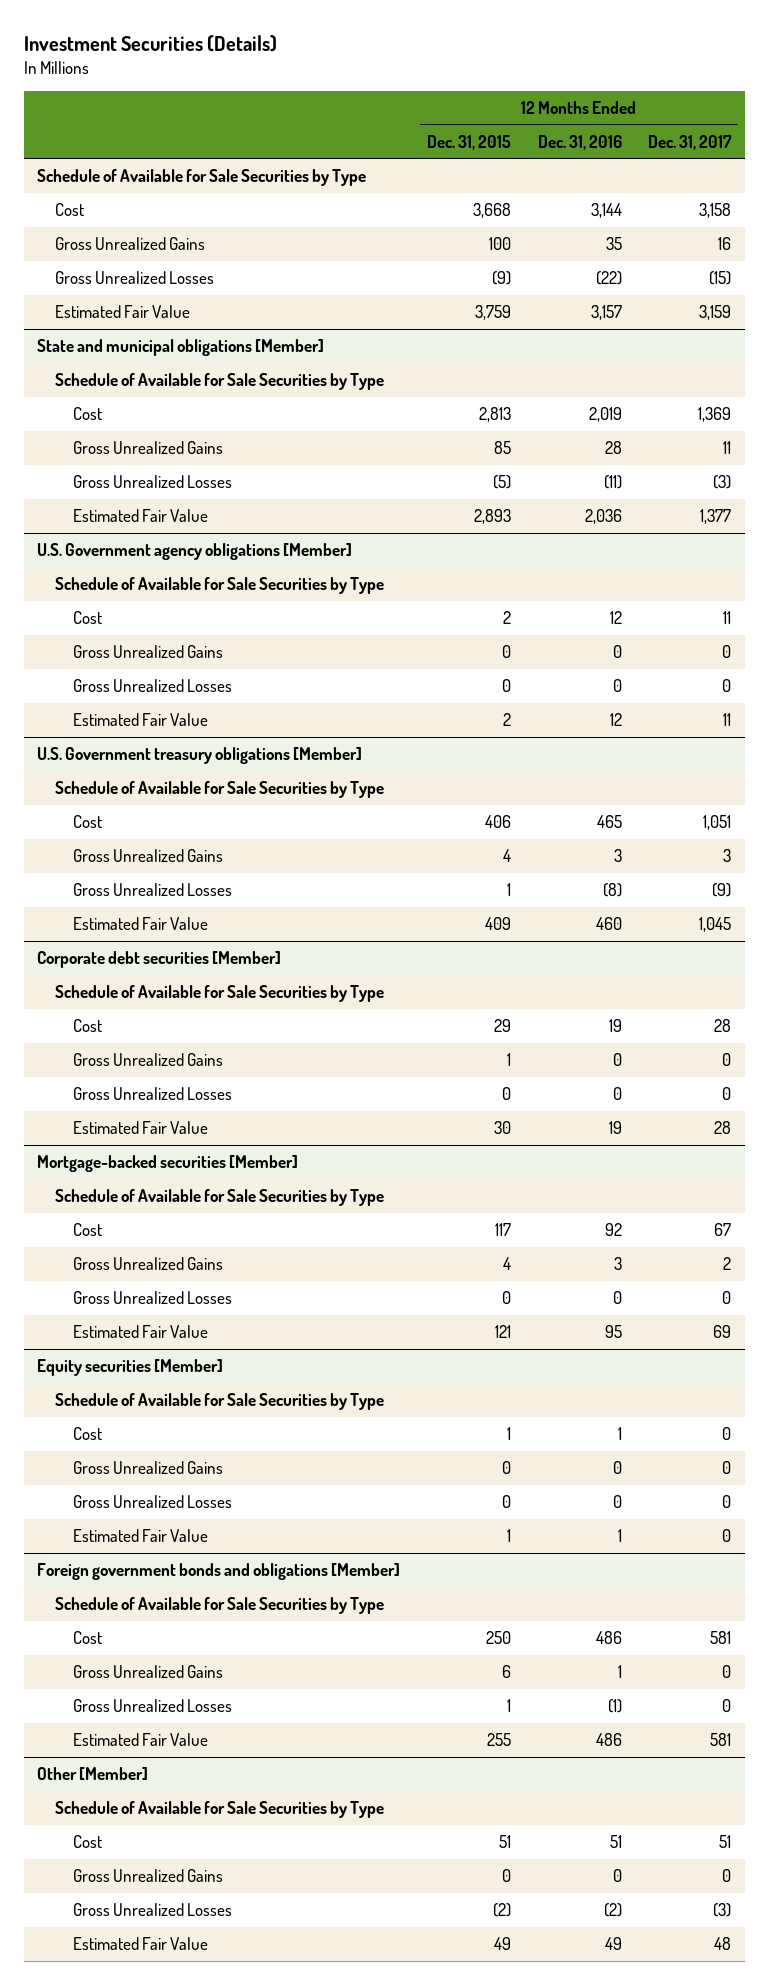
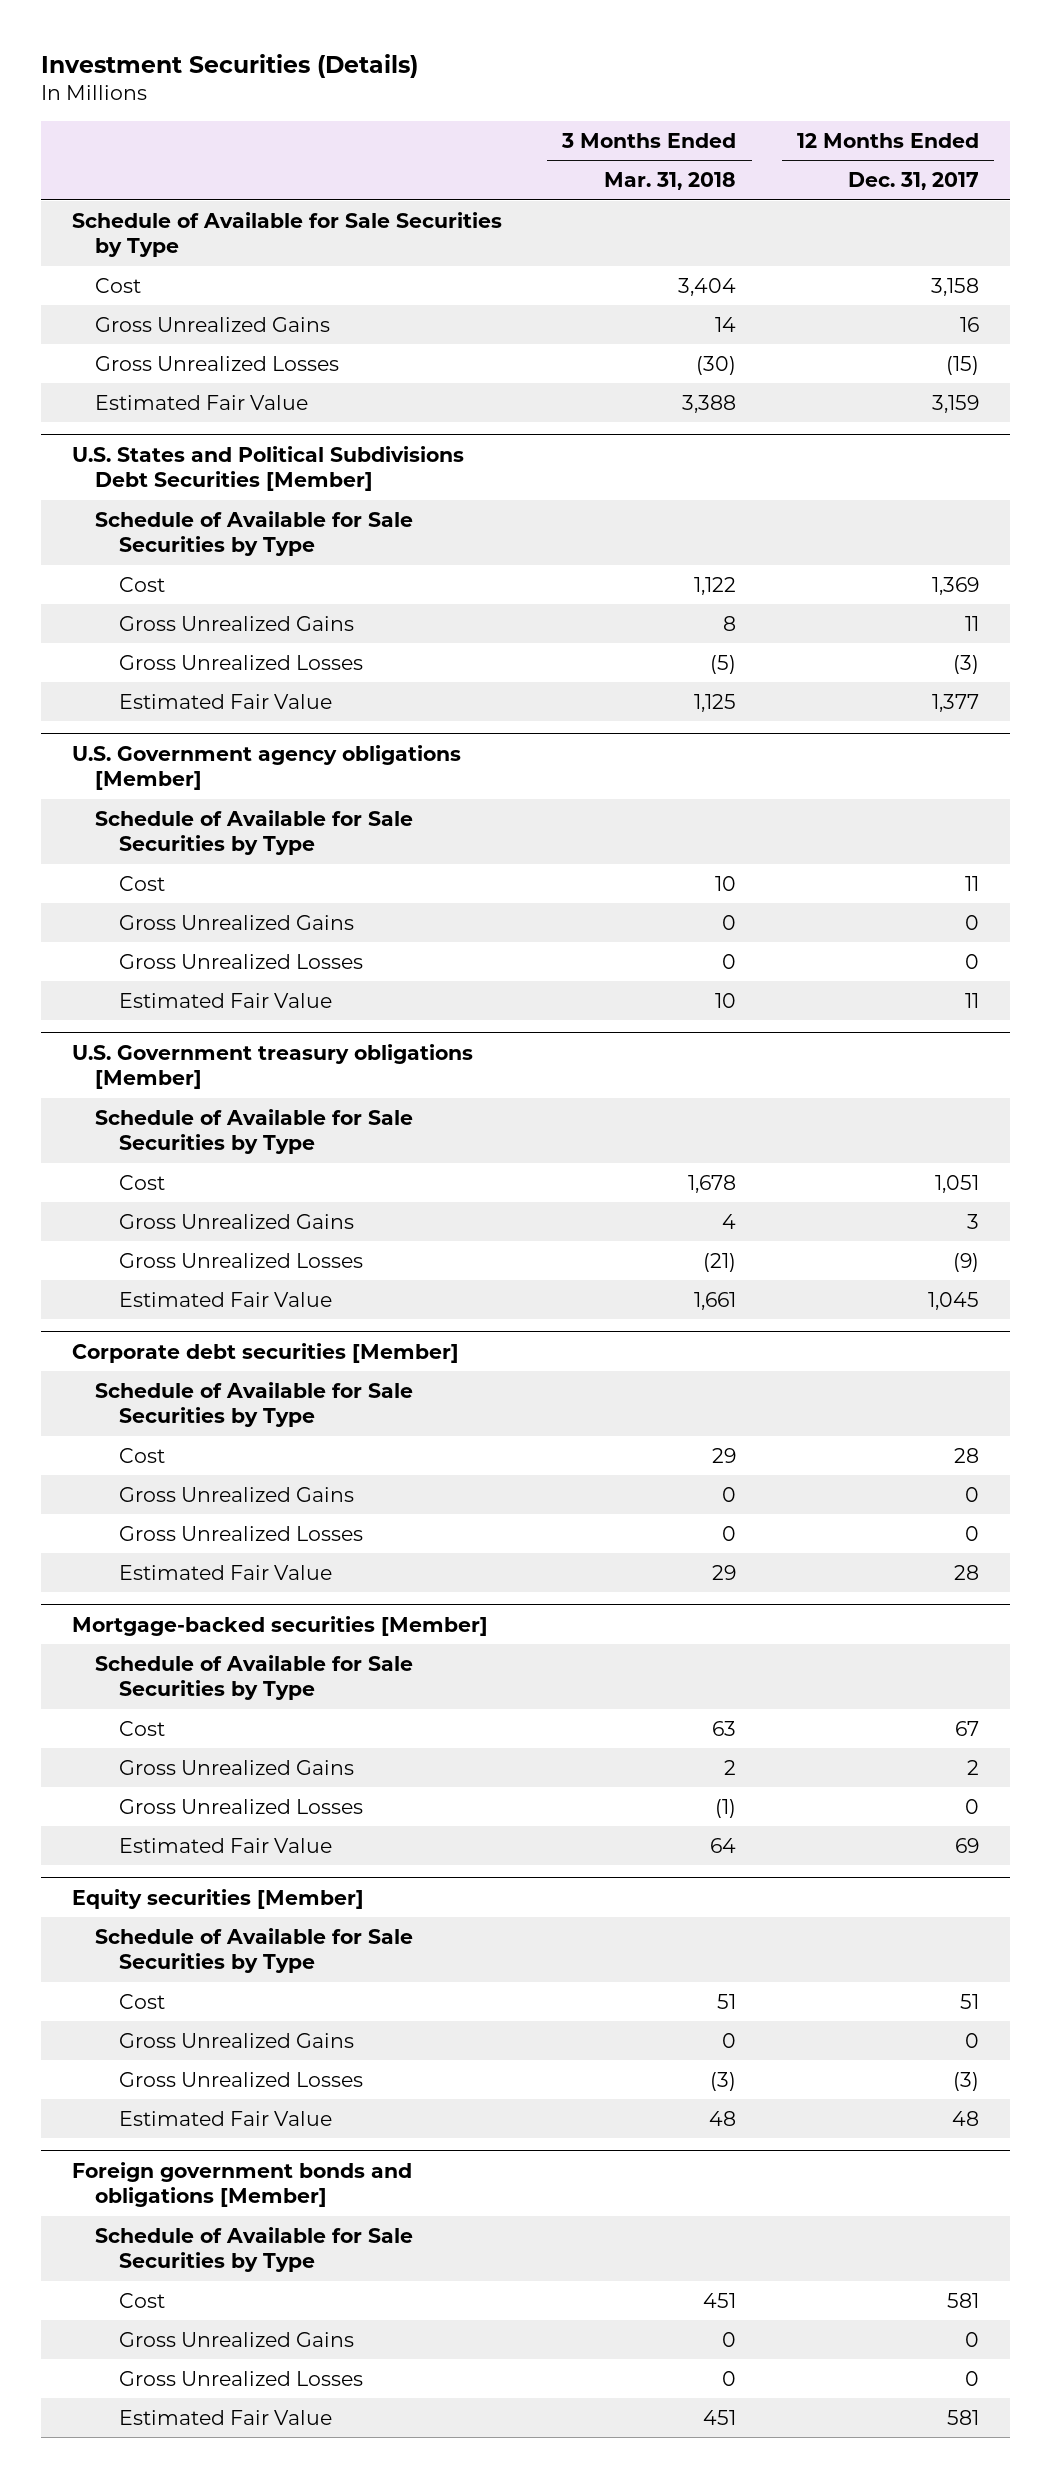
- | 12 Months Ended Dec. 31, 2015 | 12 Months Ended Dec. 31, 2016 | 12 Months Ended Dec. 31, 2017
+ | 3 Months Ended Mar. 31, 2018 | 12 Months Ended Dec. 31, 2017
- State and municipal obligations [Member]
+ U.S. States and Political Subdivisions Debt Securities [Member]
@ Equity securities [Member]
- Cost | 1 | 1 | 0
+ Cost | 51 | 51
- Gross Unrealized Losses | 0 | 0 | 0
- Estimated Fair Value | 1 | 1 | 0
+ Gross Unrealized Losses | (3) | (3)
+ Estimated Fair Value | 48 | 48
- Other [Member]
- Schedule of Available for Sale Securities by Type
- Cost | 51 | 51 | 51
- Gross Unrealized Gains | 0 | 0 | 0
- Gross Unrealized Losses | (2) | (2) | (3)
- Estimated Fair Value | 49 | 49 | 48

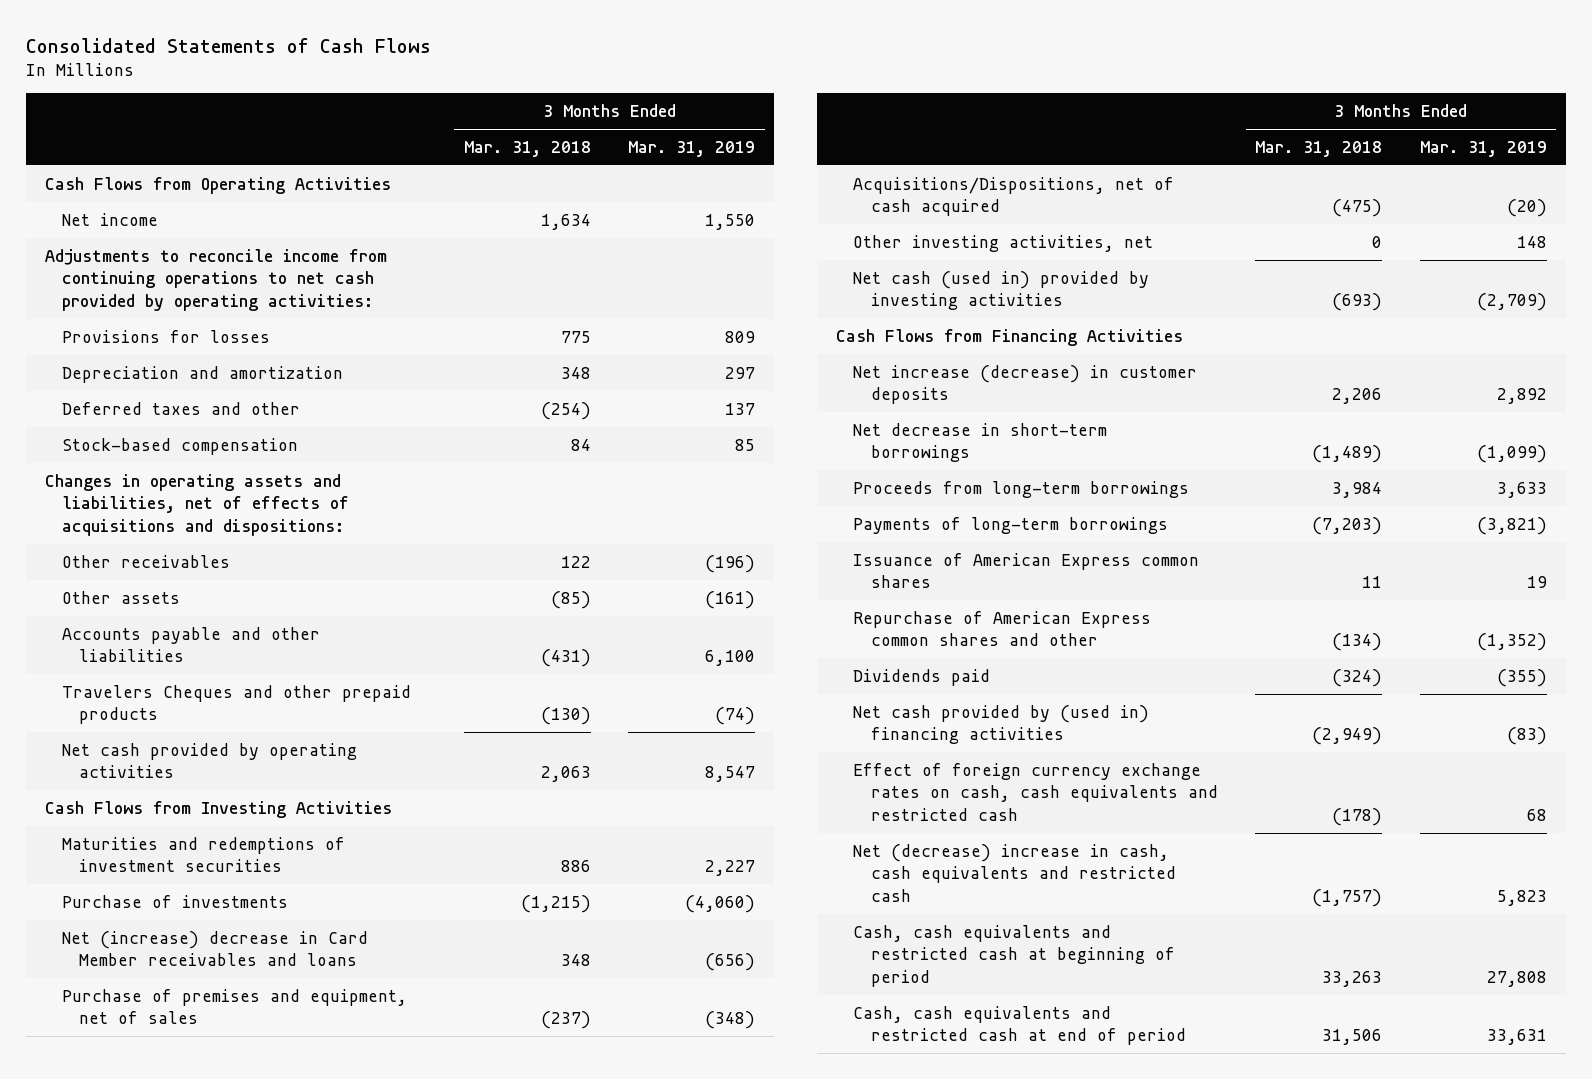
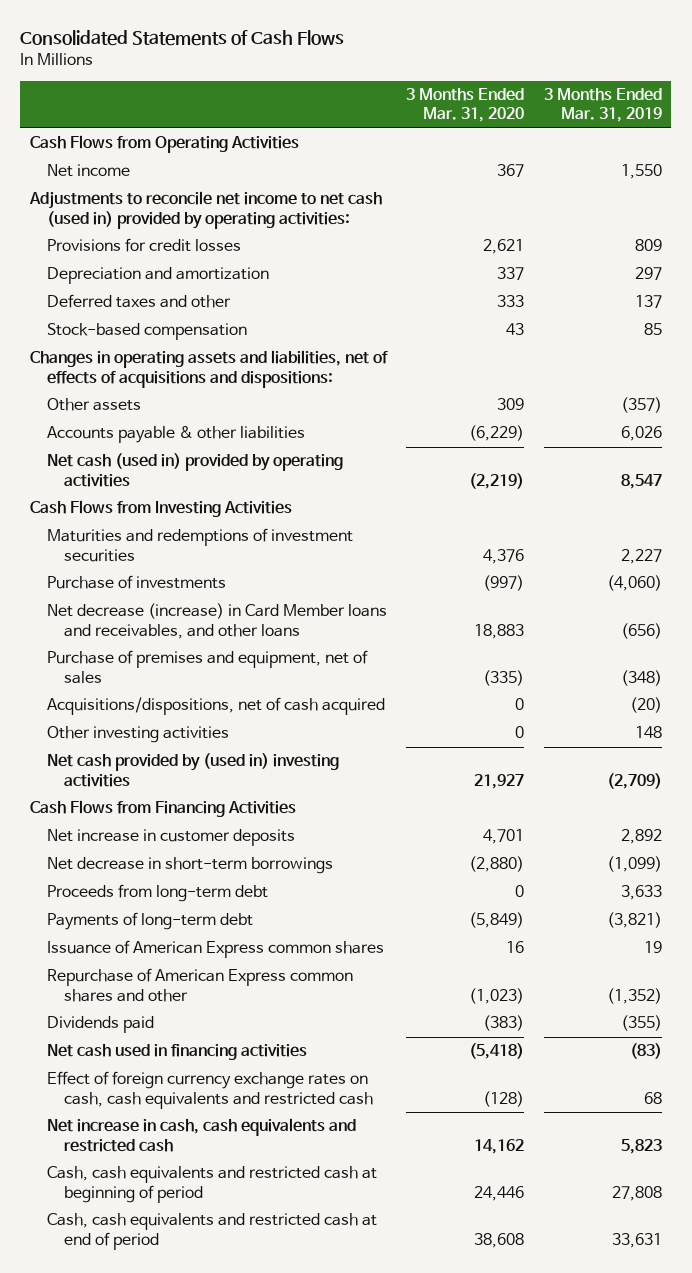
- | 3 Months Ended Mar. 31, 2018 | 3 Months Ended Mar. 31, 2019
+ | 3 Months Ended Mar. 31, 2020 | 3 Months Ended Mar. 31, 2019
- Adjustments to reconcile income from continuing operations to net cash provided by operating activities:
- Provisions for losses | 775 | 809
+ Adjustments to reconcile net income to net cash (used in) provided by operating activities:
+ Provisions for credit losses | 2,621 | 809
- Other receivables | 122 | (196)
- Other assets | (85) | (161)
- Accounts payable and other liabilities | (431) | 6,100
- Travelers Cheques and other prepaid products | (130) | (74)
- Net cash provided by operating activities | 2,063 | 8,547
+ Other assets | 309 | (357)
+ Accounts payable & other liabilities | (6,229) | 6,026
+ Net cash (used in) provided by operating activities | (2,219) | 8,547
- Net (increase) decrease in Card Member receivables and loans | 348 | (656)
+ Net decrease (increase) in Card Member loans and receivables, and other loans | 18,883 | (656)
- Acquisitions/Dispositions, net of cash acquired | (475) | (20)
- Other investing activities, net | 0 | 148
- Net cash (used in) provided by investing activities | (693) | (2,709)
+ Acquisitions/dispositions, net of cash acquired | 0 | (20)
+ Other investing activities | 0 | 148
+ Net cash provided by (used in) investing activities | 21,927 | (2,709)
- Net increase (decrease) in customer deposits | 2,206 | 2,892
+ Net increase in customer deposits | 4,701 | 2,892
- Proceeds from long-term borrowings | 3,984 | 3,633
- Payments of long-term borrowings | (7,203) | (3,821)
+ Proceeds from long-term debt | 0 | 3,633
+ Payments of long-term debt | (5,849) | (3,821)
- Net cash provided by (used in) financing activities | (2,949) | (83)
+ Net cash used in financing activities | (5,418) | (83)
- Net (decrease) increase in cash, cash equivalents and restricted cash | (1,757) | 5,823
+ Net increase in cash, cash equivalents and restricted cash | 14,162 | 5,823

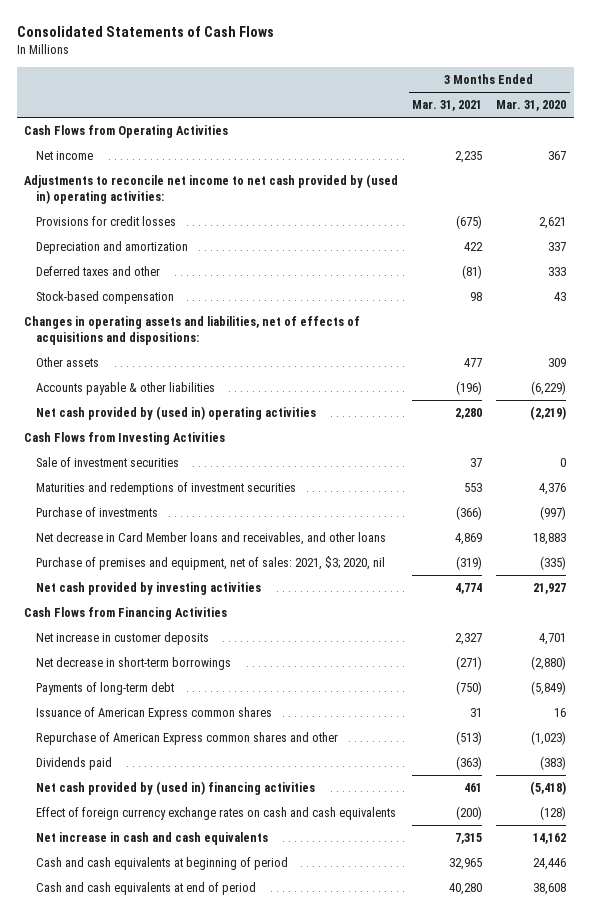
- | 3 Months Ended Mar. 31, 2020 | 3 Months Ended Mar. 31, 2019
+ | 3 Months Ended Mar. 31, 2021 | 3 Months Ended Mar. 31, 2020
- Adjustments to reconcile net income to net cash (used in) provided by operating activities:
+ Adjustments to reconcile net income to net cash provided by (used in) operating activities:
- Net cash (used in) provided by operating activities | (2,219) | 8,547
+ Net cash provided by (used in) operating activities | 2,280 | (2,219)
+ Sale of investment securities | 37 | 0
- Net decrease (increase) in Card Member loans and receivables, and other loans | 18,883 | (656)
- Purchase of premises and equipment, net of sales | (335) | (348)
- Acquisitions/dispositions, net of cash acquired | 0 | (20)
- Other investing activities | 0 | 148
- Net cash provided by (used in) investing activities | 21,927 | (2,709)
+ Net decrease in Card Member loans and receivables, and other loans | 4,869 | 18,883
+ Purchase of premises and equipment, net of sales: 2021, $3; 2020, nil | (319) | (335)
+ Net cash provided by investing activities | 4,774 | 21,927
- Proceeds from long-term debt | 0 | 3,633
- Net cash used in financing activities | (5,418) | (83)
- Effect of foreign currency exchange rates on cash, cash equivalents and restricted cash | (128) | 68
- Net increase in cash, cash equivalents and restricted cash | 14,162 | 5,823
- Cash, cash equivalents and restricted cash at beginning of period | 24,446 | 27,808
- Cash, cash equivalents and restricted cash at end of period | 38,608 | 33,631
+ Net cash provided by (used in) financing activities | 461 | (5,418)
+ Effect of foreign currency exchange rates on cash and cash equivalents | (200) | (128)
+ Net increase in cash and cash equivalents | 7,315 | 14,162
+ Cash and cash equivalents at beginning of period | 32,965 | 24,446
+ Cash and cash equivalents at end of period | 40,280 | 38,608

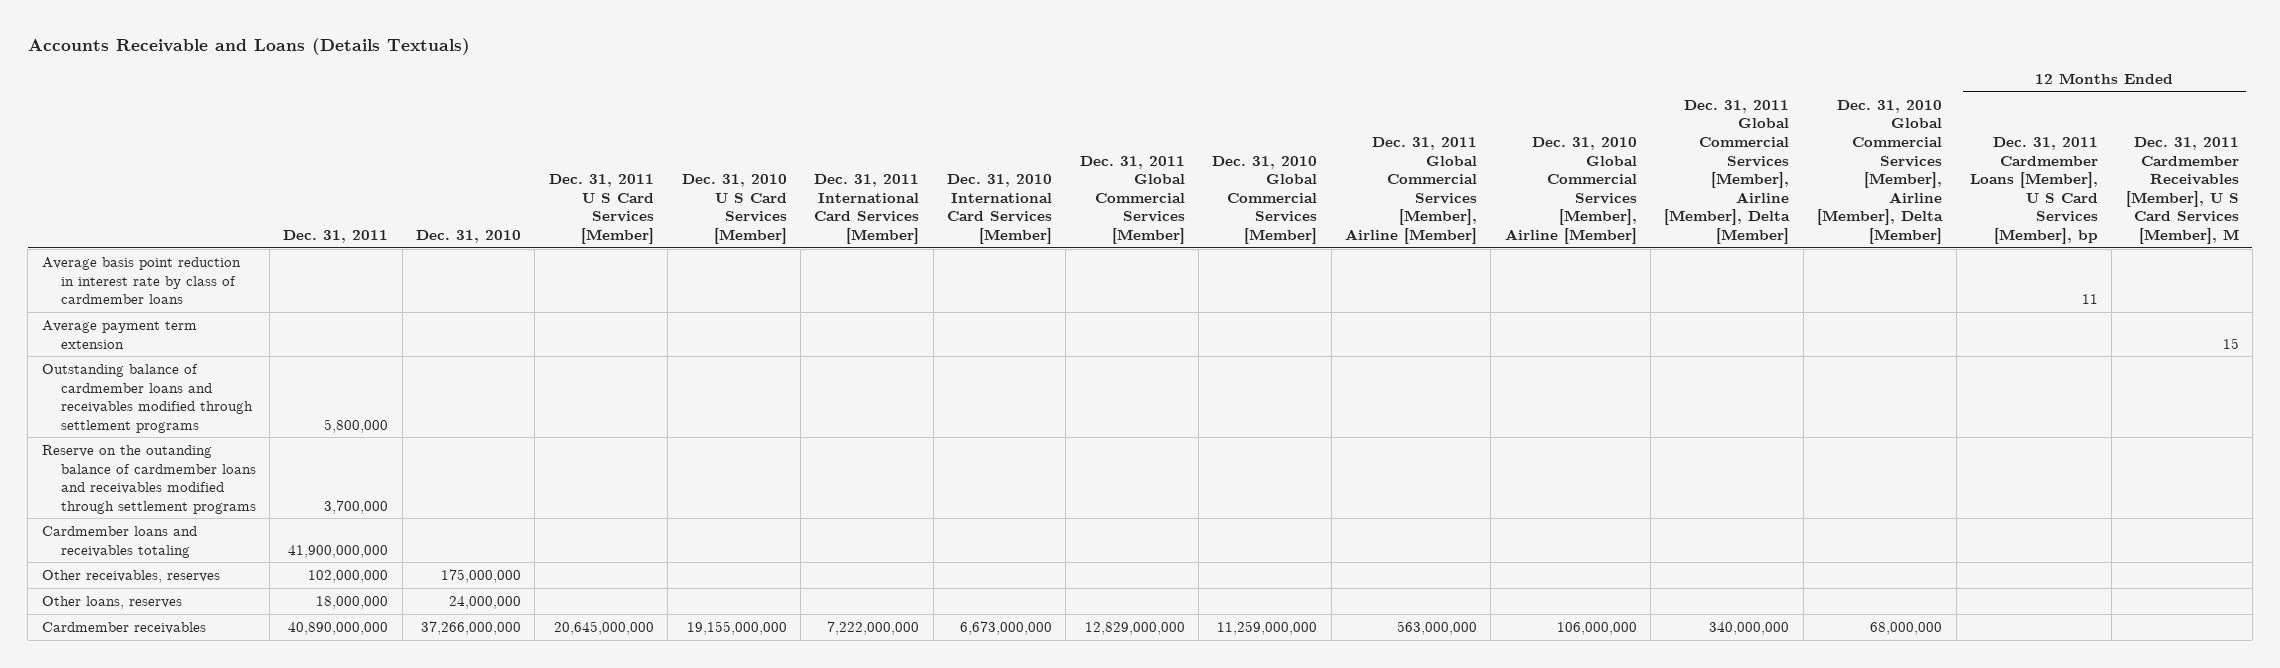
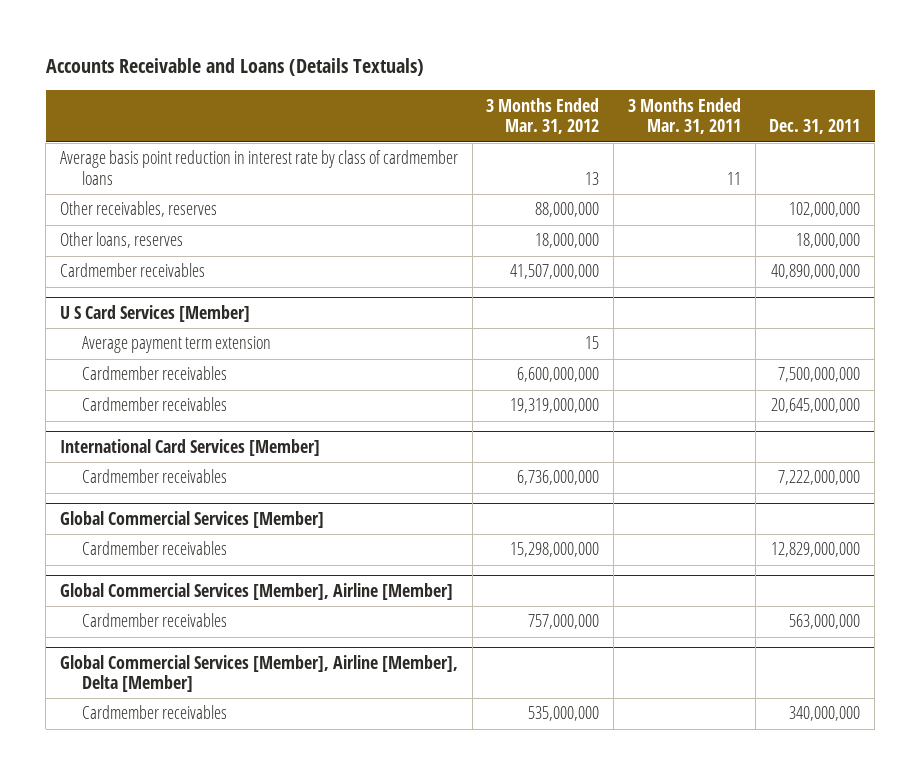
- | Dec. 31, 2011 | Dec. 31, 2010 | Dec. 31, 2011 U S Card Services [Member] | Dec. 31, 2010 U S Card Services [Member] | Dec. 31, 2011 International Card Services [Member] | Dec. 31, 2010 International Card Services [Member] | Dec. 31, 2011 Global Commercial Services [Member] | Dec. 31, 2010 Global Commercial Services [Member] | Dec. 31, 2011 Global Commercial Services [Member], Airline [Member] | Dec. 31, 2010 Global Commercial Services [Member], Airline [Member] | Dec. 31, 2011 Global Commercial Services [Member], Airline [Member], Delta [Member] | Dec. 31, 2010 Global Commercial Services [Member], Airline [Member], Delta [Member] | 12 Months Ended Dec. 31, 2011 Cardmember Loans [Member], U S Card Services [Member], bp | 12 Months Ended Dec. 31, 2011 Cardmember Receivables [Member], U S Card Services [Member], M
+ | 3 Months Ended Mar. 31, 2012 | 3 Months Ended Mar. 31, 2011 | Dec. 31, 2011
- Average payment term extension | | | | | | | | | | | | | | 15
- Outstanding balance of cardmember loans and receivables modified through settlement programs | 5,800,000 | | | | | | | | | | | | |
- Reserve on the outanding balance of cardmember loans and receivables modified through settlement programs | 3,700,000 | | | | | | | | | | | | |
- Cardmember loans and receivables totaling | 41,900,000,000 | | | | | | | | | | | | |
+ U S Card Services [Member]
+ Average payment term extension | 15 | |
+ Cardmember receivables | 6,600,000,000 | | 7,500,000,000
+ Cardmember receivables | 19,319,000,000 | | 20,645,000,000
+ International Card Services [Member]
+ Cardmember receivables | 6,736,000,000 | | 7,222,000,000
+ Global Commercial Services [Member]
+ Cardmember receivables | 15,298,000,000 | | 12,829,000,000
+ Global Commercial Services [Member], Airline [Member]
+ Cardmember receivables | 757,000,000 | | 563,000,000
+ Global Commercial Services [Member], Airline [Member], Delta [Member]
+ Cardmember receivables | 535,000,000 | | 340,000,000

